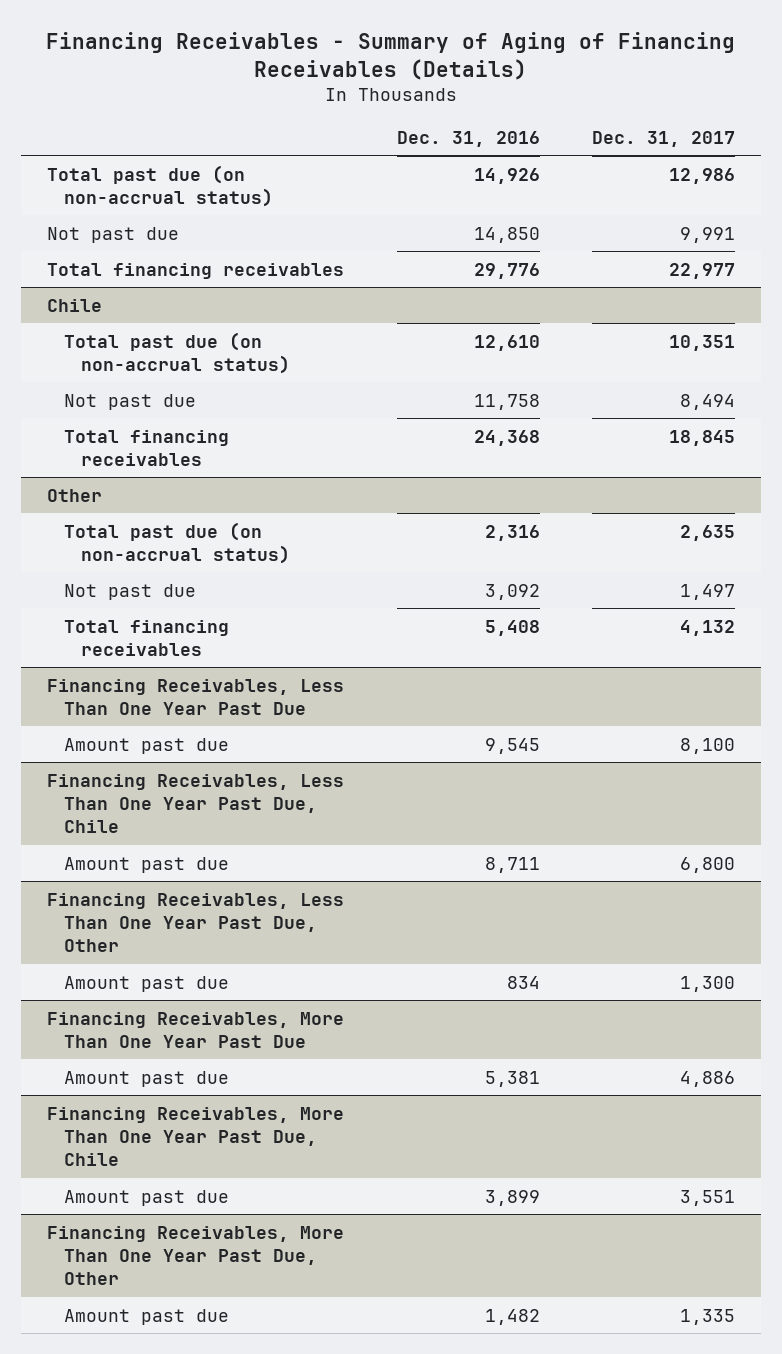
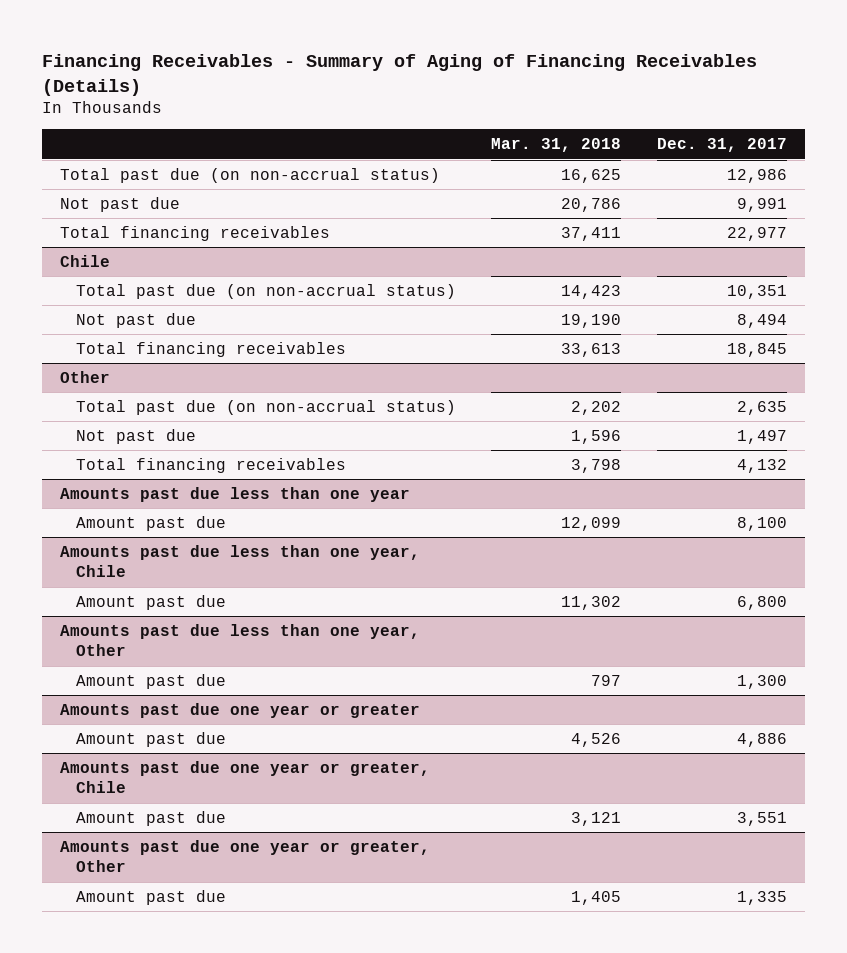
- | Dec. 31, 2016 | Dec. 31, 2017
+ | Mar. 31, 2018 | Dec. 31, 2017
- Financing Receivables, Less Than One Year Past Due
+ Amounts past due less than one year
- Financing Receivables, Less Than One Year Past Due, Chile
+ Amounts past due less than one year, Chile
- Financing Receivables, Less Than One Year Past Due, Other
+ Amounts past due less than one year, Other
- Financing Receivables, More Than One Year Past Due
+ Amounts past due one year or greater
- Financing Receivables, More Than One Year Past Due, Chile
+ Amounts past due one year or greater, Chile
- Financing Receivables, More Than One Year Past Due, Other
+ Amounts past due one year or greater, Other

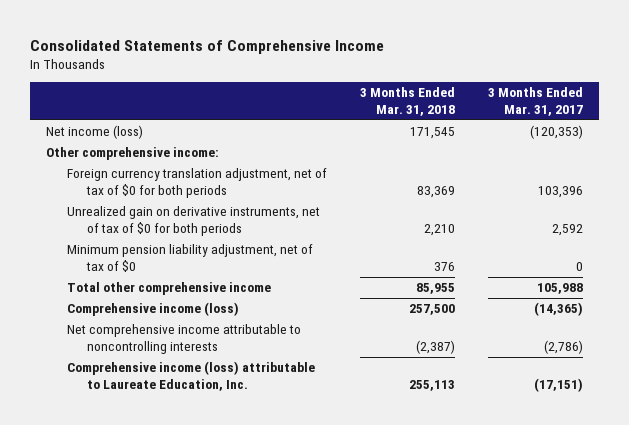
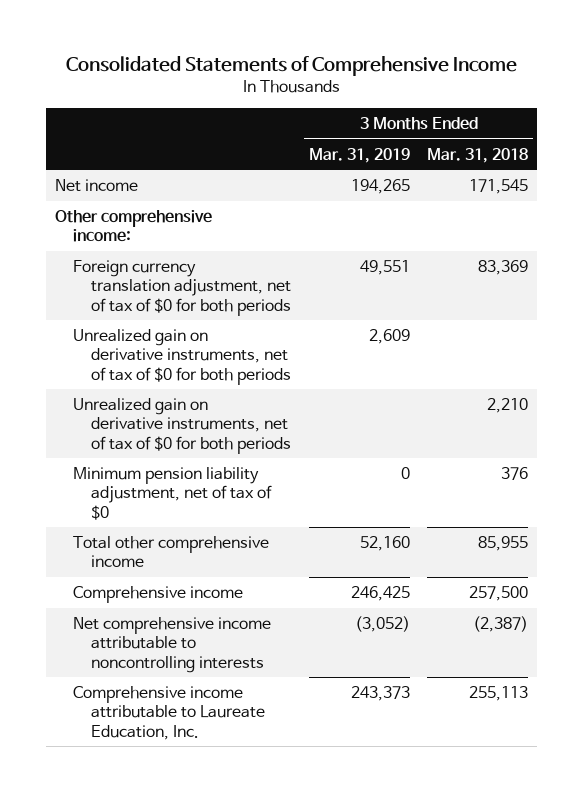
- | 3 Months Ended Mar. 31, 2018 | 3 Months Ended Mar. 31, 2017
+ | 3 Months Ended Mar. 31, 2019 | 3 Months Ended Mar. 31, 2018
- Net income (loss) | 171,545 | (120,353)
+ Net income | 194,265 | 171,545
+ Unrealized gain on derivative instruments, net of tax of $0 for both periods | 2,609 |
- Comprehensive income (loss) | 257,500 | (14,365)
+ Comprehensive income | 246,425 | 257,500
- Comprehensive income (loss) attributable to Laureate Education, Inc. | 255,113 | (17,151)
+ Comprehensive income attributable to Laureate Education, Inc. | 243,373 | 255,113

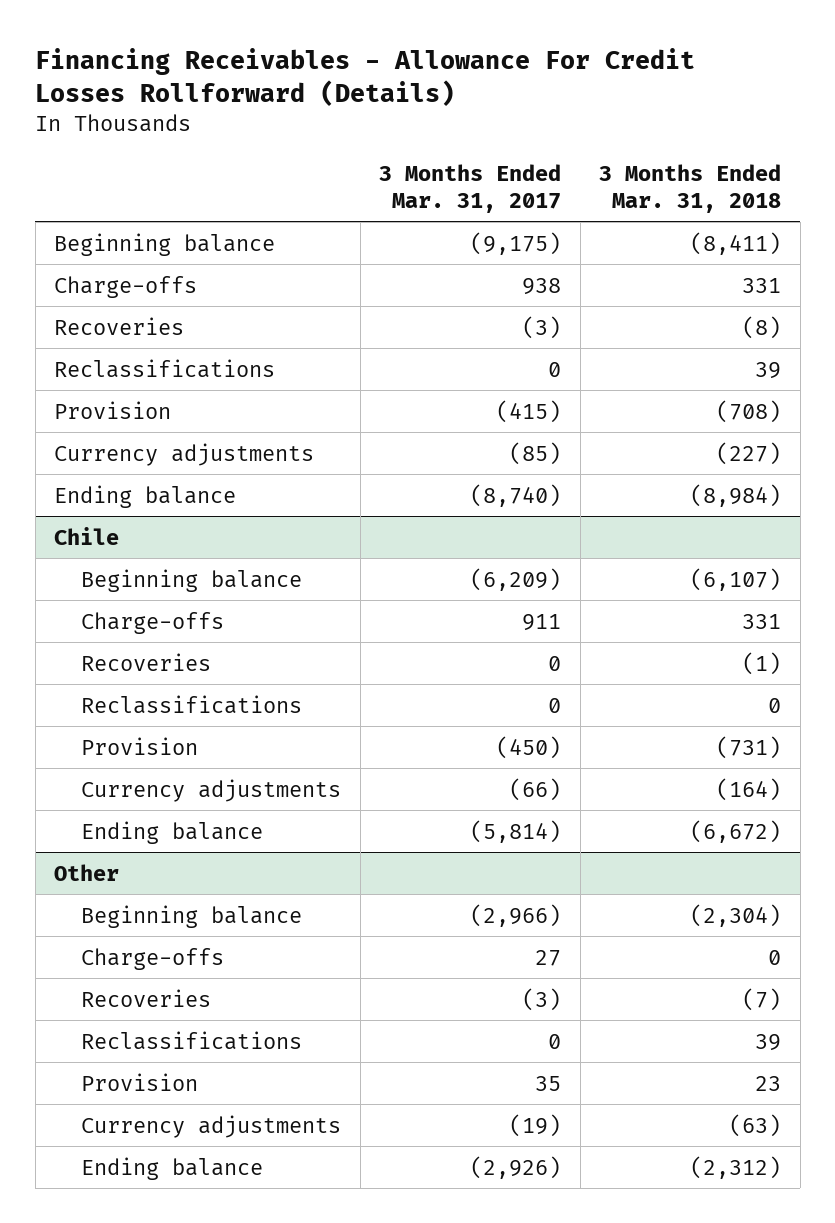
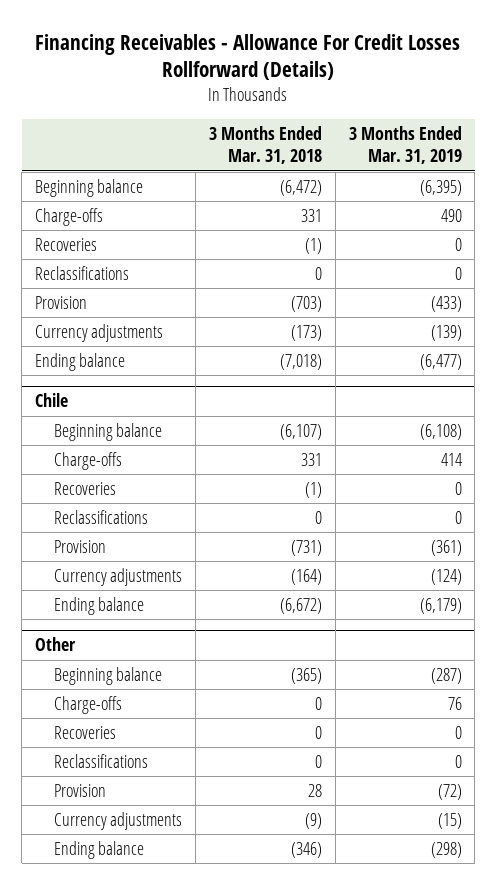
- | 3 Months Ended Mar. 31, 2017 | 3 Months Ended Mar. 31, 2018
+ | 3 Months Ended Mar. 31, 2018 | 3 Months Ended Mar. 31, 2019
- Beginning balance | (9,175) | (8,411)
+ Beginning balance | (6,472) | (6,395)
- Recoveries | (3) | (8)
- Reclassifications | 0 | 39
- Provision | (415) | (708)
- Currency adjustments | (85) | (227)
- Ending balance | (8,740) | (8,984)
+ Recoveries | (1) | 0
+ Reclassifications | 0 | 0
+ Provision | (703) | (433)
+ Currency adjustments | (173) | (139)
+ Ending balance | (7,018) | (6,477)
@ Other
- Beginning balance | (2,966) | (2,304)
+ Beginning balance | (365) | (287)
- Recoveries | (3) | (7)
- Reclassifications | 0 | 39
- Provision | 35 | 23
- Currency adjustments | (19) | (63)
- Ending balance | (2,926) | (2,312)
+ Recoveries | 0 | 0
+ Reclassifications | 0 | 0
+ Provision | 28 | (72)
+ Currency adjustments | (9) | (15)
+ Ending balance | (346) | (298)

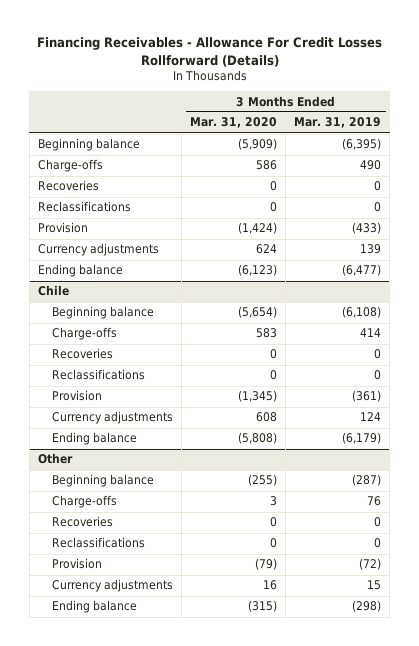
- | 3 Months Ended Mar. 31, 2018 | 3 Months Ended Mar. 31, 2019
+ | 3 Months Ended Mar. 31, 2020 | 3 Months Ended Mar. 31, 2019
- Currency adjustments | (173) | (139)
+ Currency adjustments | 624 | 139
@ Chile
- Currency adjustments | (164) | (124)
+ Currency adjustments | 608 | 124
@ Other
- Currency adjustments | (9) | (15)
+ Currency adjustments | 16 | 15

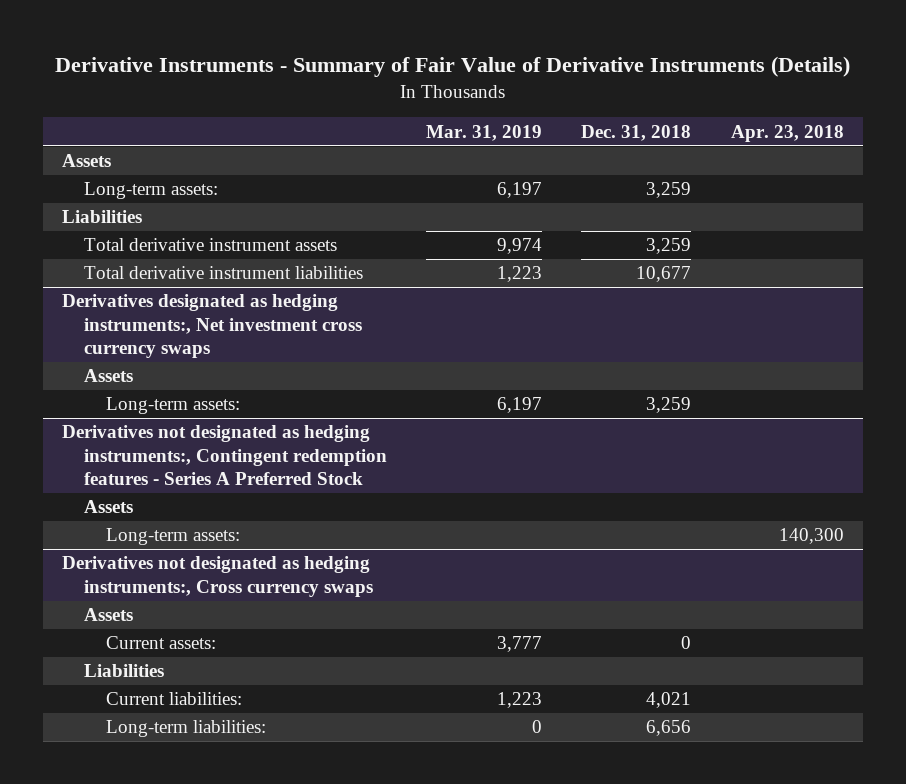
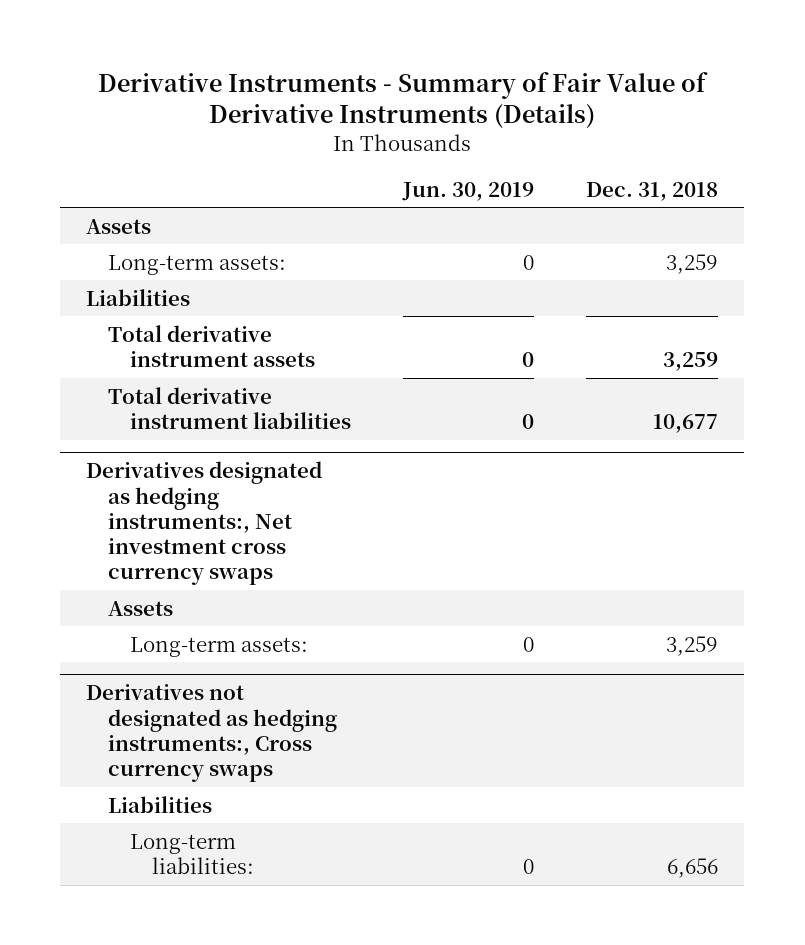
- | Mar. 31, 2019 | Dec. 31, 2018 | Apr. 23, 2018
+ | Jun. 30, 2019 | Dec. 31, 2018
- Derivatives not designated as hedging instruments:, Contingent redemption features - Series A Preferred Stock
- Assets
- Long-term assets: | | | 140,300
@ Derivatives not designated as hedging instruments:, Cross currency swaps
- Assets
- Current assets: | 3,777 | 0 |
- Current liabilities: | 1,223 | 4,021 |

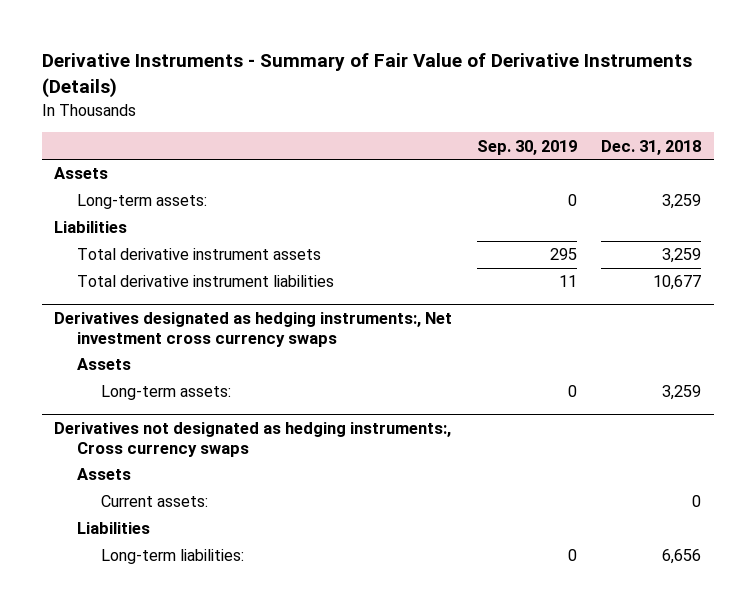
- | Jun. 30, 2019 | Dec. 31, 2018
+ | Sep. 30, 2019 | Dec. 31, 2018
@ Derivatives not designated as hedging instruments:, Cross currency swaps
+ Assets
+ Current assets: | | 0

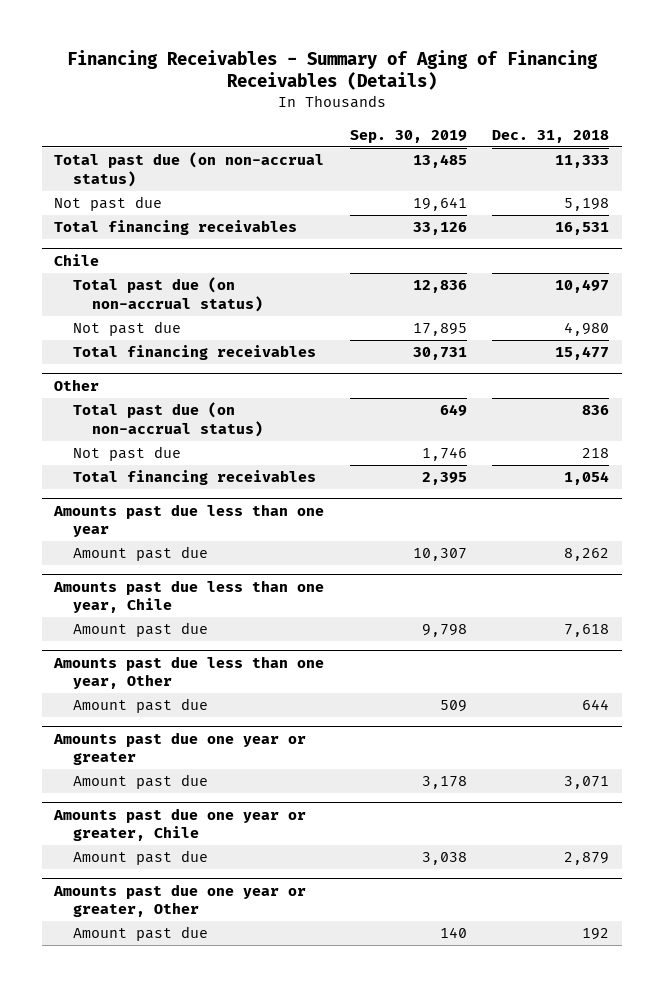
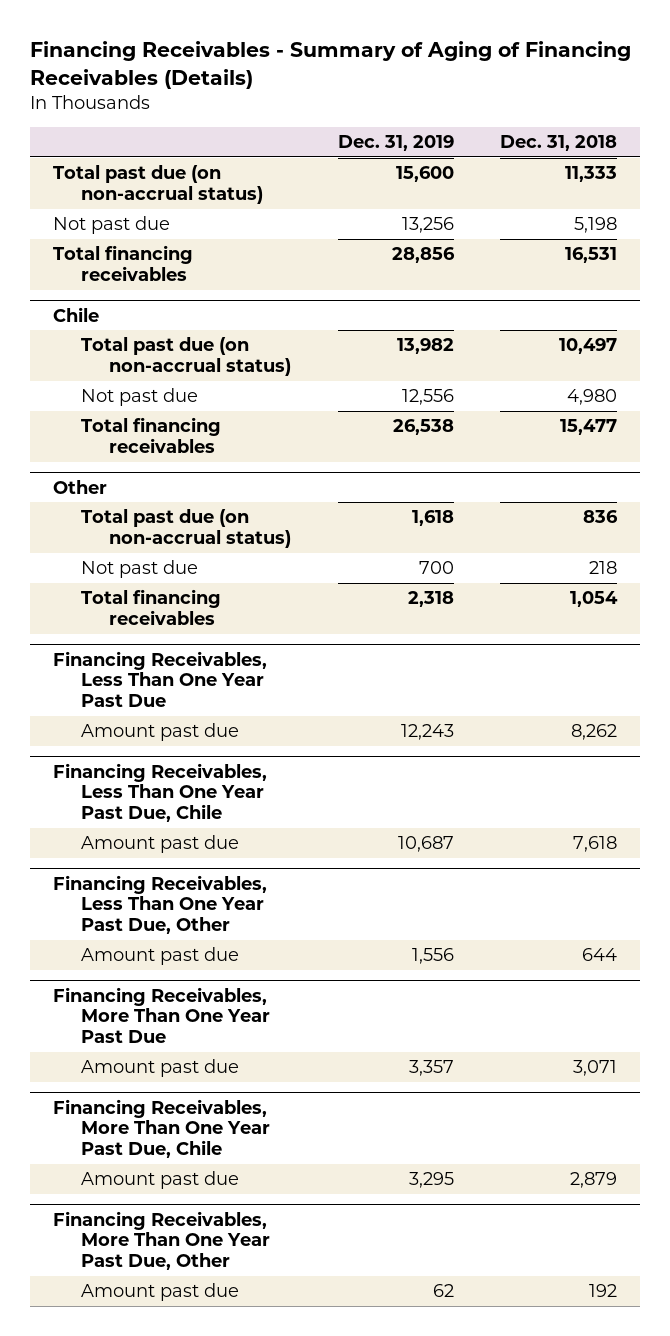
- | Sep. 30, 2019 | Dec. 31, 2018
+ | Dec. 31, 2019 | Dec. 31, 2018
- Amounts past due less than one year
+ Financing Receivables, Less Than One Year Past Due
- Amounts past due less than one year, Chile
+ Financing Receivables, Less Than One Year Past Due, Chile
- Amounts past due less than one year, Other
+ Financing Receivables, Less Than One Year Past Due, Other
- Amounts past due one year or greater
+ Financing Receivables, More Than One Year Past Due
- Amounts past due one year or greater, Chile
+ Financing Receivables, More Than One Year Past Due, Chile
- Amounts past due one year or greater, Other
+ Financing Receivables, More Than One Year Past Due, Other

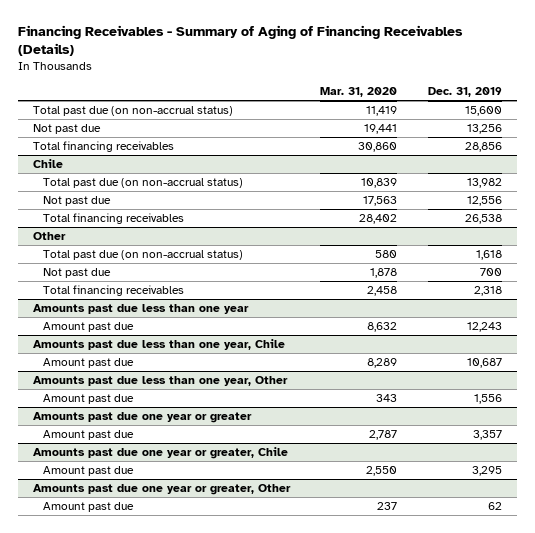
- | Dec. 31, 2019 | Dec. 31, 2018
+ | Mar. 31, 2020 | Dec. 31, 2019
- Financing Receivables, Less Than One Year Past Due
+ Amounts past due less than one year
- Financing Receivables, Less Than One Year Past Due, Chile
+ Amounts past due less than one year, Chile
- Financing Receivables, Less Than One Year Past Due, Other
+ Amounts past due less than one year, Other
- Financing Receivables, More Than One Year Past Due
+ Amounts past due one year or greater
- Financing Receivables, More Than One Year Past Due, Chile
+ Amounts past due one year or greater, Chile
- Financing Receivables, More Than One Year Past Due, Other
+ Amounts past due one year or greater, Other

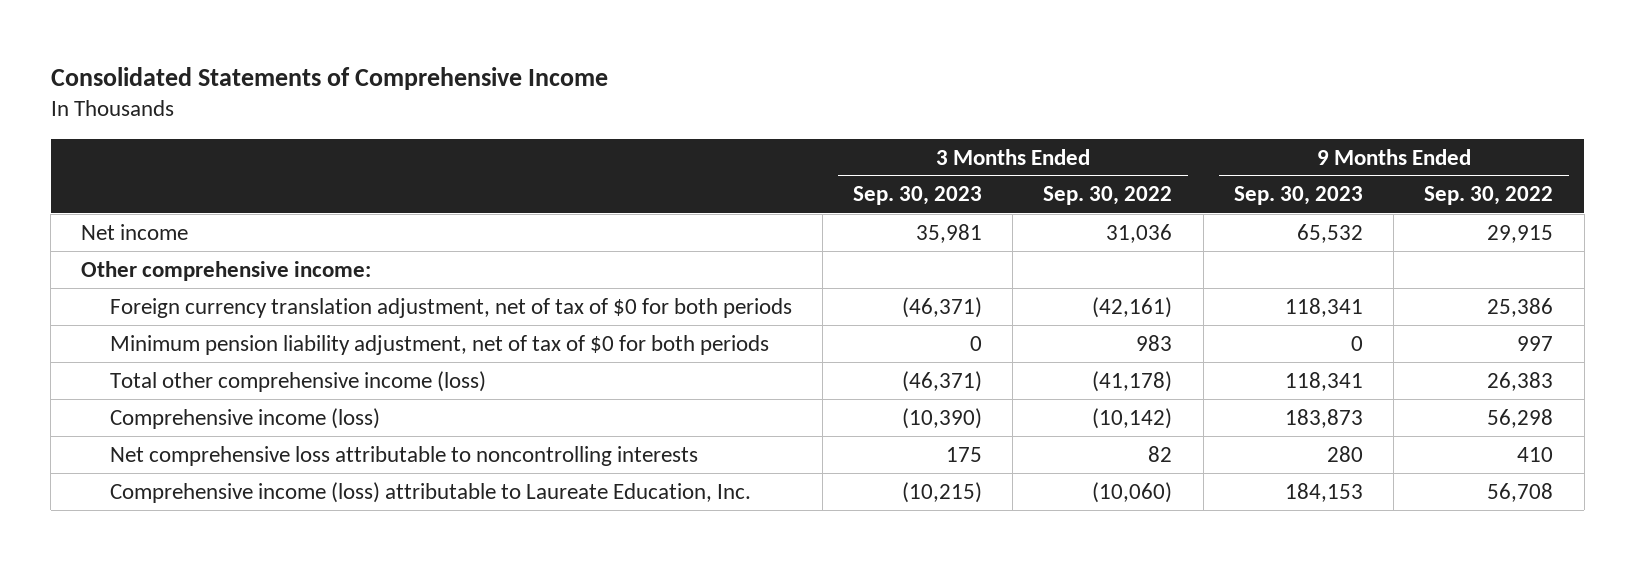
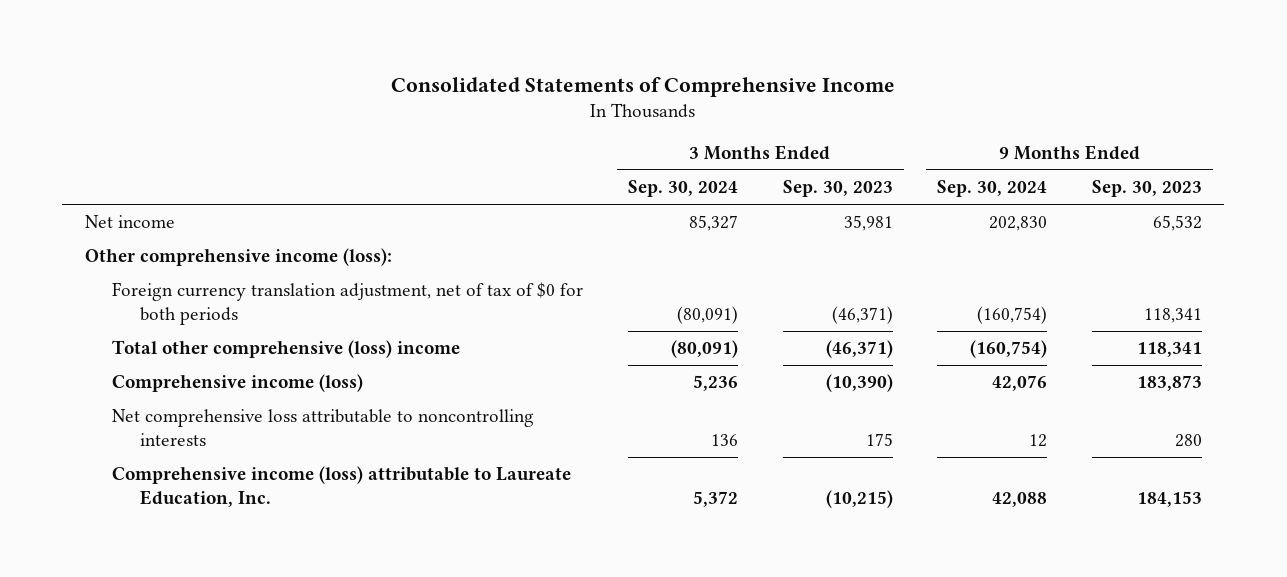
- | 3 Months Ended Sep. 30, 2023 | 3 Months Ended Sep. 30, 2022 | 9 Months Ended Sep. 30, 2023 | 9 Months Ended Sep. 30, 2022
+ | 3 Months Ended Sep. 30, 2024 | 3 Months Ended Sep. 30, 2023 | 9 Months Ended Sep. 30, 2024 | 9 Months Ended Sep. 30, 2023
- Other comprehensive income:
+ Other comprehensive income (loss):
- Minimum pension liability adjustment, net of tax of $0 for both periods | 0 | 983 | 0 | 997
- Total other comprehensive income (loss) | (46,371) | (41,178) | 118,341 | 26,383
+ Total other comprehensive (loss) income | (80,091) | (46,371) | (160,754) | 118,341

